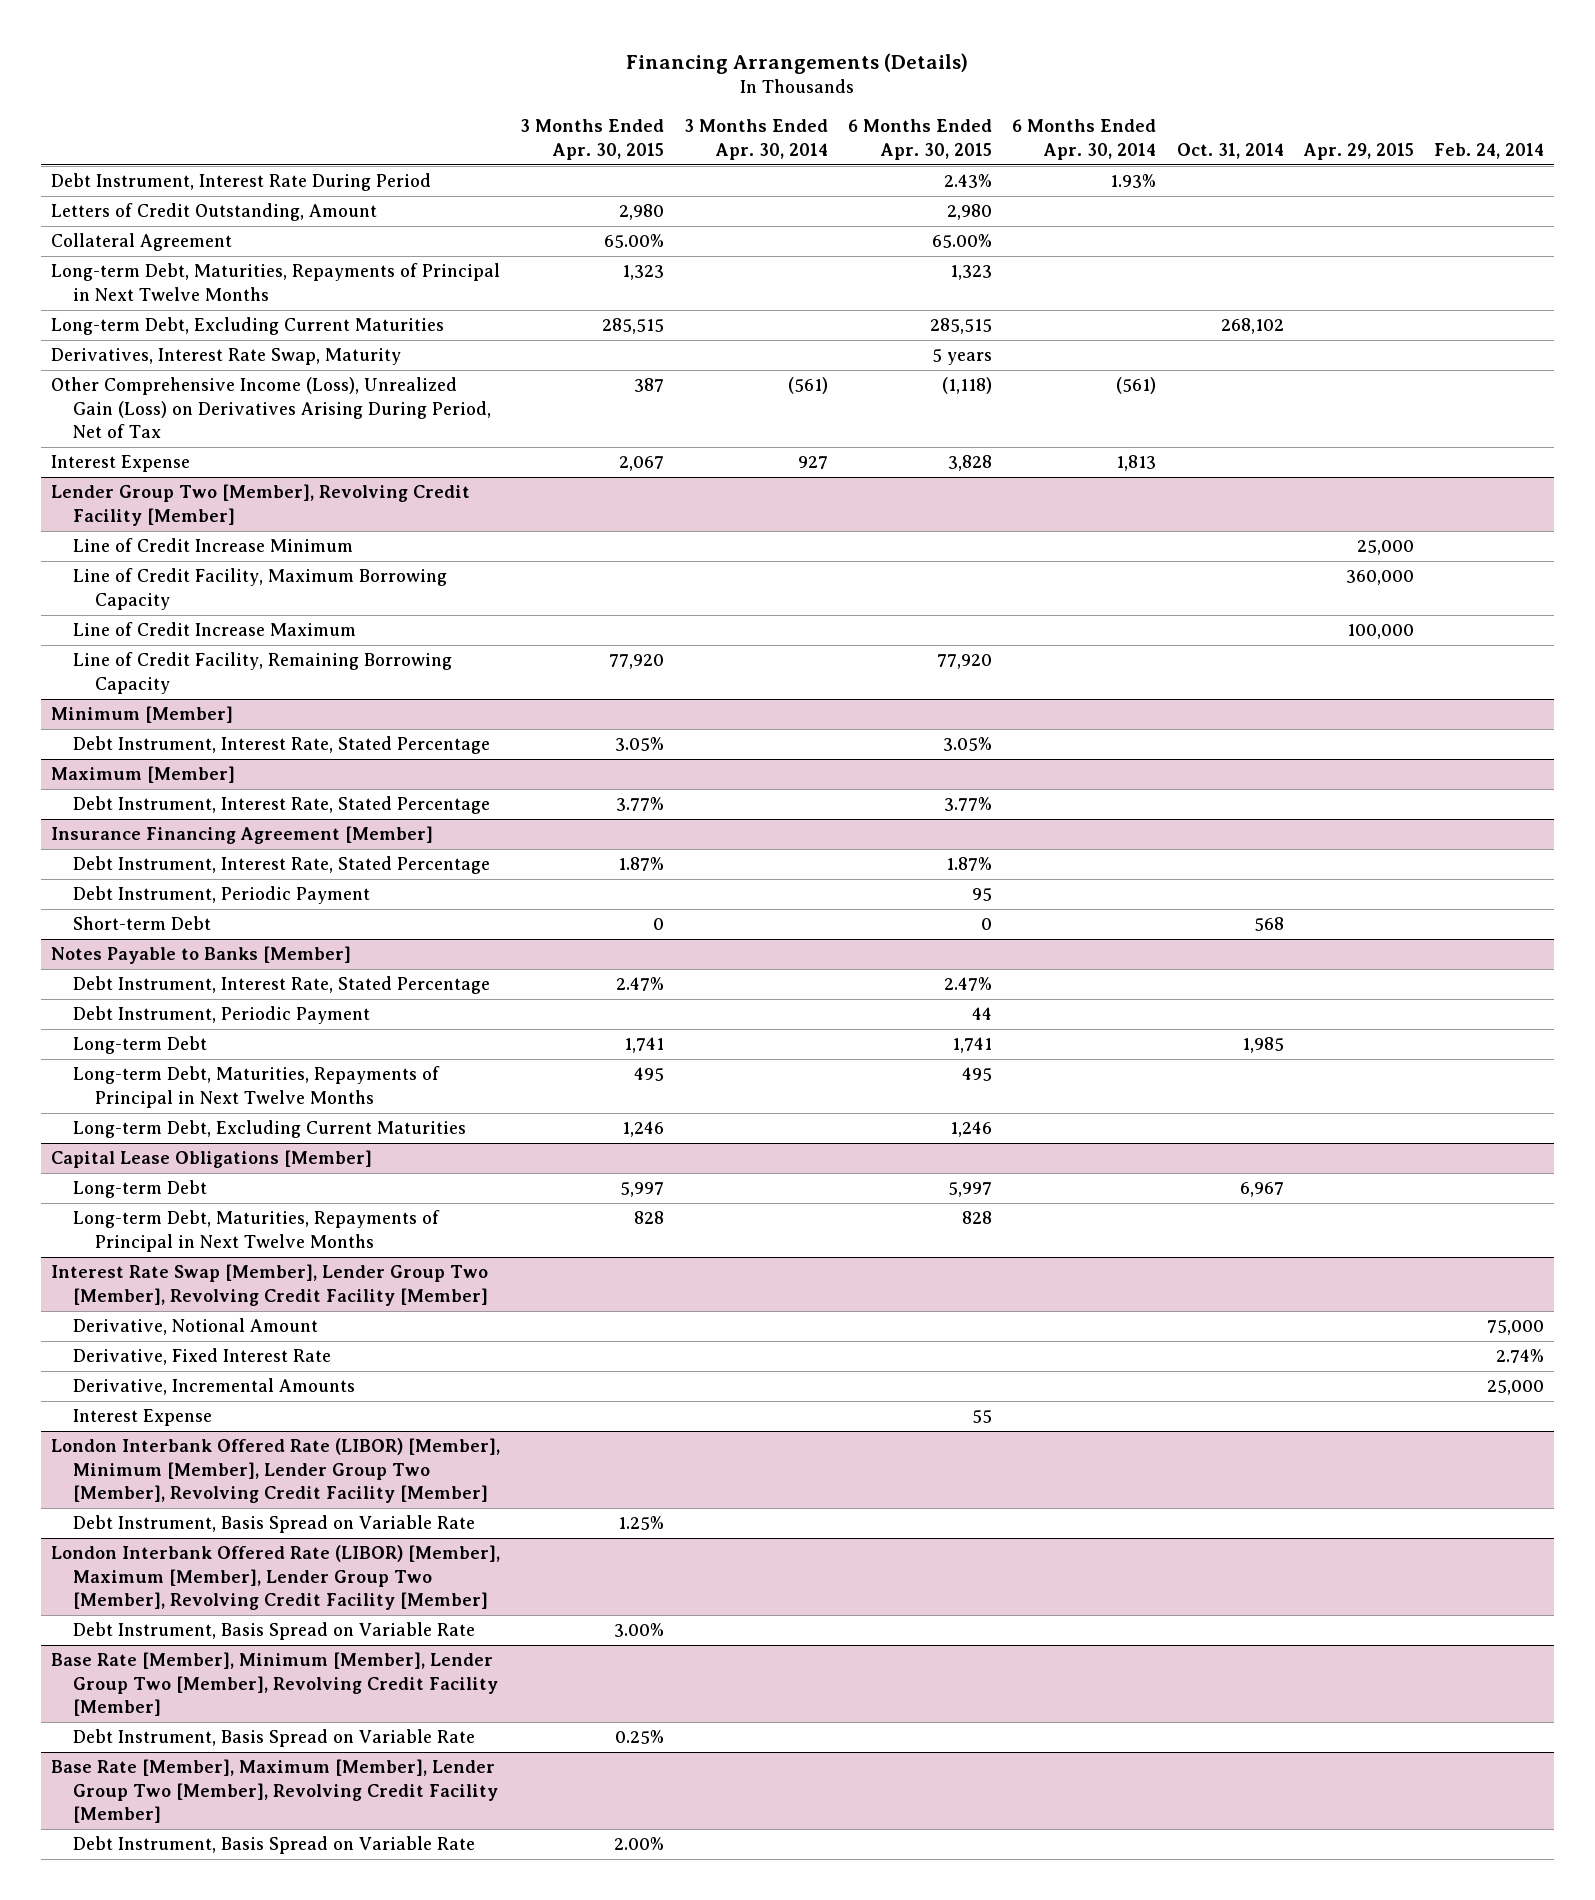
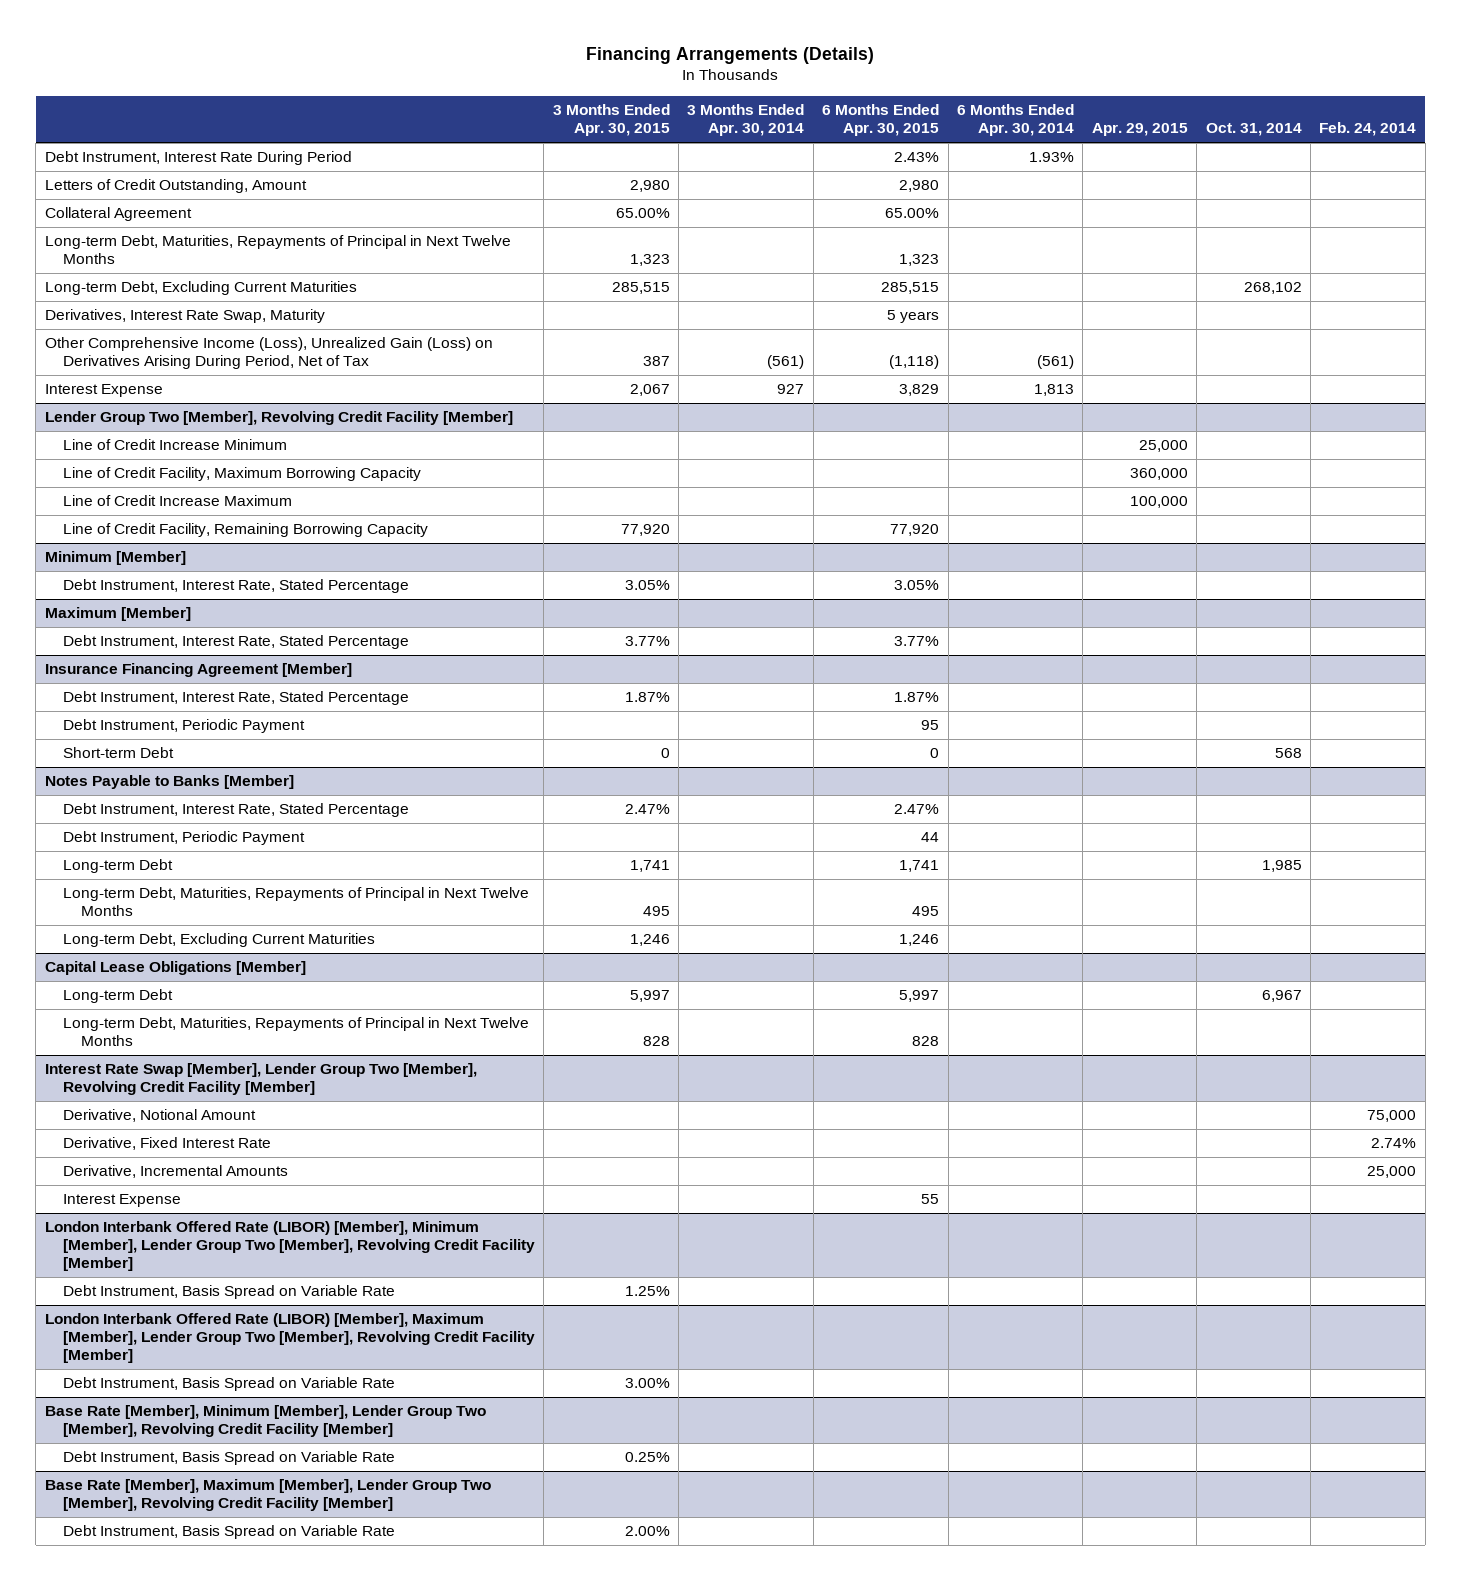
- | 3 Months Ended Apr. 30, 2015 | 3 Months Ended Apr. 30, 2014 | 6 Months Ended Apr. 30, 2015 | 6 Months Ended Apr. 30, 2014 | Oct. 31, 2014 | Apr. 29, 2015 | Feb. 24, 2014
+ | 3 Months Ended Apr. 30, 2015 | 3 Months Ended Apr. 30, 2014 | 6 Months Ended Apr. 30, 2015 | 6 Months Ended Apr. 30, 2014 | Apr. 29, 2015 | Oct. 31, 2014 | Feb. 24, 2014
- Interest Expense | 2,067 | 927 | 3,828 | 1,813 | | |
+ Interest Expense | 2,067 | 927 | 3,829 | 1,813 | | |

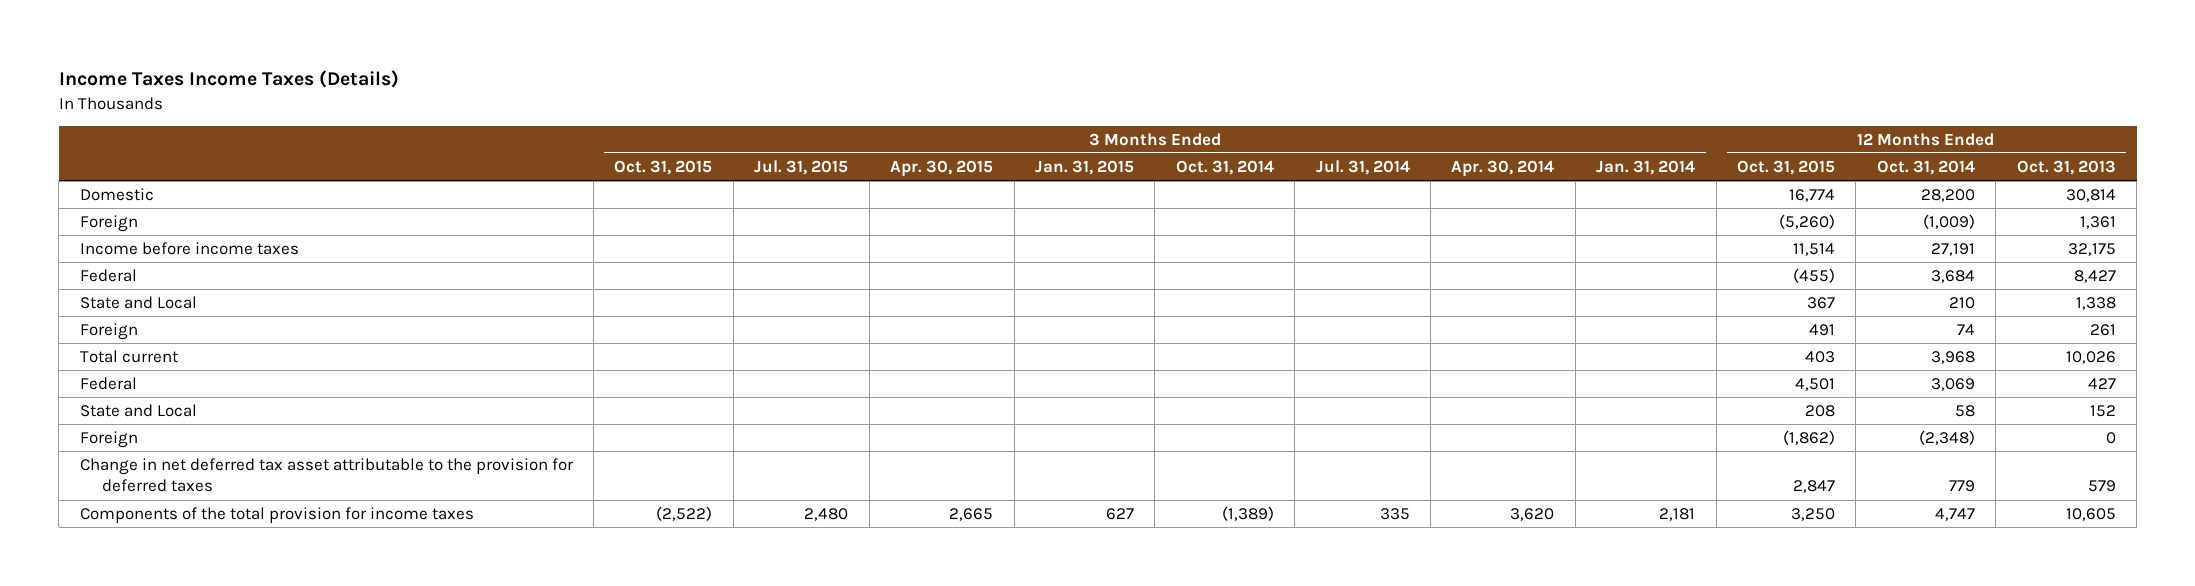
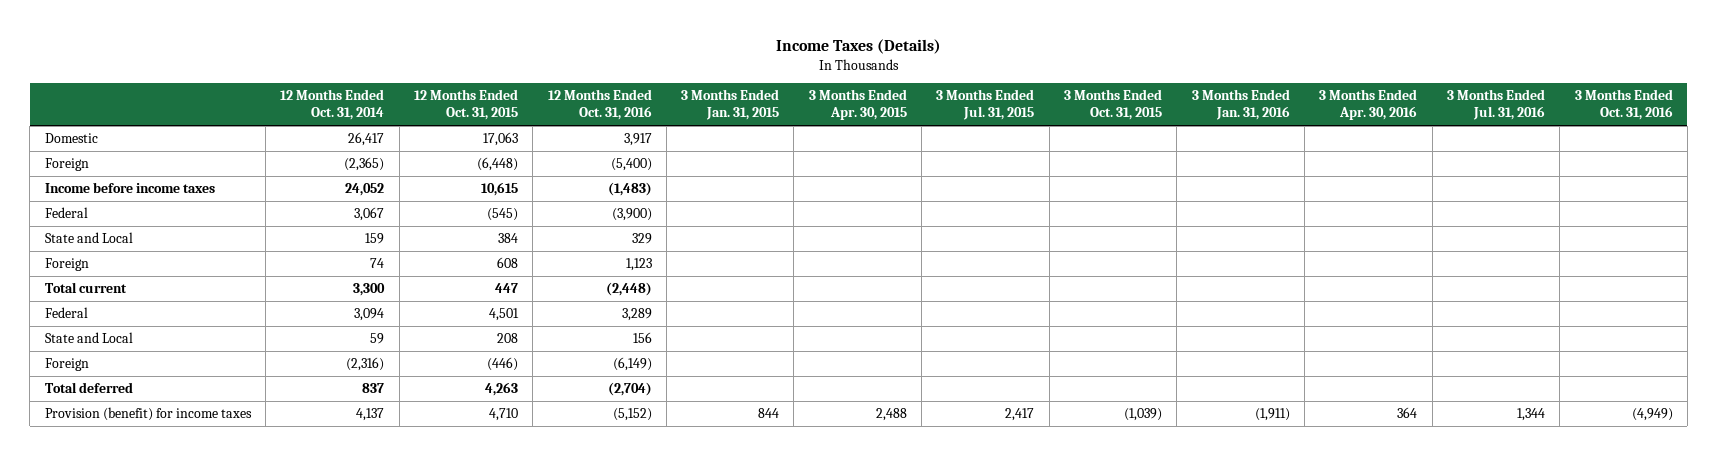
- Income Taxes Income Taxes (Details)
+ Income Taxes (Details)
- | 3 Months Ended Oct. 31, 2015 | 3 Months Ended Jul. 31, 2015 | 3 Months Ended Apr. 30, 2015 | 3 Months Ended Jan. 31, 2015 | 3 Months Ended Oct. 31, 2014 | 3 Months Ended Jul. 31, 2014 | 3 Months Ended Apr. 30, 2014 | 3 Months Ended Jan. 31, 2014 | 12 Months Ended Oct. 31, 2015 | 12 Months Ended Oct. 31, 2014 | 12 Months Ended Oct. 31, 2013
+ | 12 Months Ended Oct. 31, 2014 | 12 Months Ended Oct. 31, 2015 | 12 Months Ended Oct. 31, 2016 | 3 Months Ended Jan. 31, 2015 | 3 Months Ended Apr. 30, 2015 | 3 Months Ended Jul. 31, 2015 | 3 Months Ended Oct. 31, 2015 | 3 Months Ended Jan. 31, 2016 | 3 Months Ended Apr. 30, 2016 | 3 Months Ended Jul. 31, 2016 | 3 Months Ended Oct. 31, 2016
- Domestic | | | | | | | | | 16,774 | 28,200 | 30,814
- Foreign | | | | | | | | | (5,260) | (1,009) | 1,361
- Income before income taxes | | | | | | | | | 11,514 | 27,191 | 32,175
- Federal | | | | | | | | | (455) | 3,684 | 8,427
- State and Local | | | | | | | | | 367 | 210 | 1,338
- Foreign | | | | | | | | | 491 | 74 | 261
- Total current | | | | | | | | | 403 | 3,968 | 10,026
- Federal | | | | | | | | | 4,501 | 3,069 | 427
- State and Local | | | | | | | | | 208 | 58 | 152
- Foreign | | | | | | | | | (1,862) | (2,348) | 0
- Change in net deferred tax asset attributable to the provision for deferred taxes | | | | | | | | | 2,847 | 779 | 579
- Components of the total provision for income taxes | (2,522) | 2,480 | 2,665 | 627 | (1,389) | 335 | 3,620 | 2,181 | 3,250 | 4,747 | 10,605
+ Domestic | 26,417 | 17,063 | 3,917 | | | | | | | |
+ Foreign | (2,365) | (6,448) | (5,400) | | | | | | | |
+ Income before income taxes | 24,052 | 10,615 | (1,483) | | | | | | | |
+ Federal | 3,067 | (545) | (3,900) | | | | | | | |
+ State and Local | 159 | 384 | 329 | | | | | | | |
+ Foreign | 74 | 608 | 1,123 | | | | | | | |
+ Total current | 3,300 | 447 | (2,448) | | | | | | | |
+ Federal | 3,094 | 4,501 | 3,289 | | | | | | | |
+ State and Local | 59 | 208 | 156 | | | | | | | |
+ Foreign | (2,316) | (446) | (6,149) | | | | | | | |
+ Total deferred | 837 | 4,263 | (2,704) | | | | | | | |
+ Provision (benefit) for income taxes | 4,137 | 4,710 | (5,152) | 844 | 2,488 | 2,417 | (1,039) | (1,911) | 364 | 1,344 | (4,949)

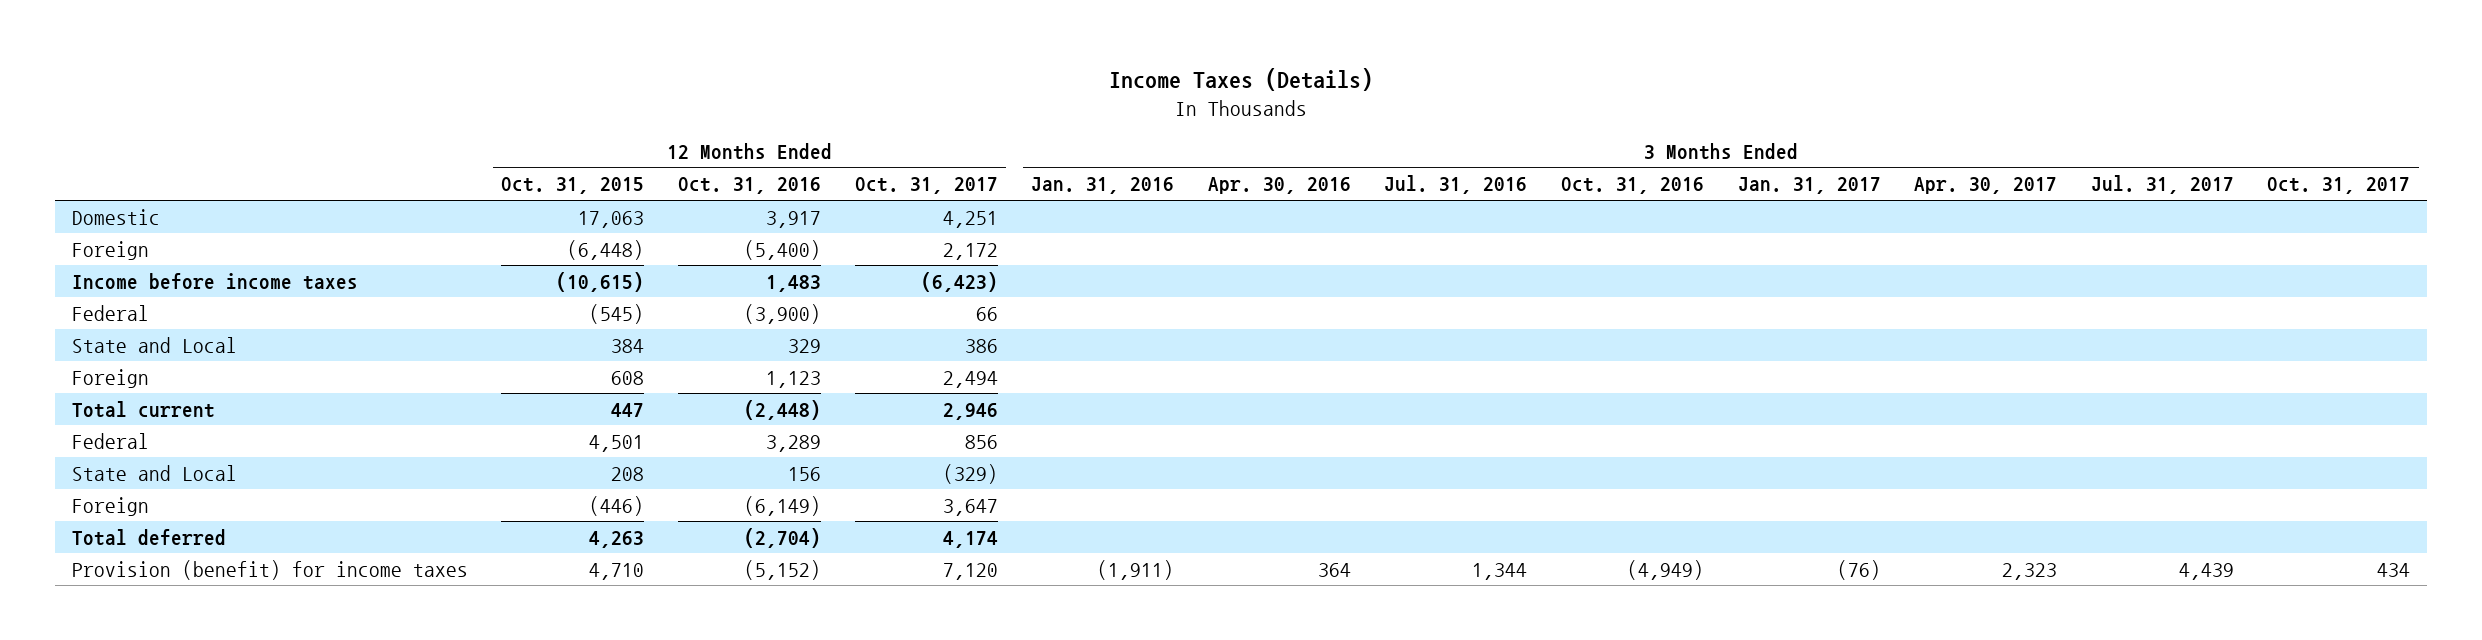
- | 12 Months Ended Oct. 31, 2014 | 12 Months Ended Oct. 31, 2015 | 12 Months Ended Oct. 31, 2016 | 3 Months Ended Jan. 31, 2015 | 3 Months Ended Apr. 30, 2015 | 3 Months Ended Jul. 31, 2015 | 3 Months Ended Oct. 31, 2015 | 3 Months Ended Jan. 31, 2016 | 3 Months Ended Apr. 30, 2016 | 3 Months Ended Jul. 31, 2016 | 3 Months Ended Oct. 31, 2016
+ | 12 Months Ended Oct. 31, 2015 | 12 Months Ended Oct. 31, 2016 | 12 Months Ended Oct. 31, 2017 | 3 Months Ended Jan. 31, 2016 | 3 Months Ended Apr. 30, 2016 | 3 Months Ended Jul. 31, 2016 | 3 Months Ended Oct. 31, 2016 | 3 Months Ended Jan. 31, 2017 | 3 Months Ended Apr. 30, 2017 | 3 Months Ended Jul. 31, 2017 | 3 Months Ended Oct. 31, 2017
- Income before income taxes | 24,052 | 10,615 | (1,483) | | | | | | | |
+ Income before income taxes | (10,615) | 1,483 | (6,423) | | | | | | | |

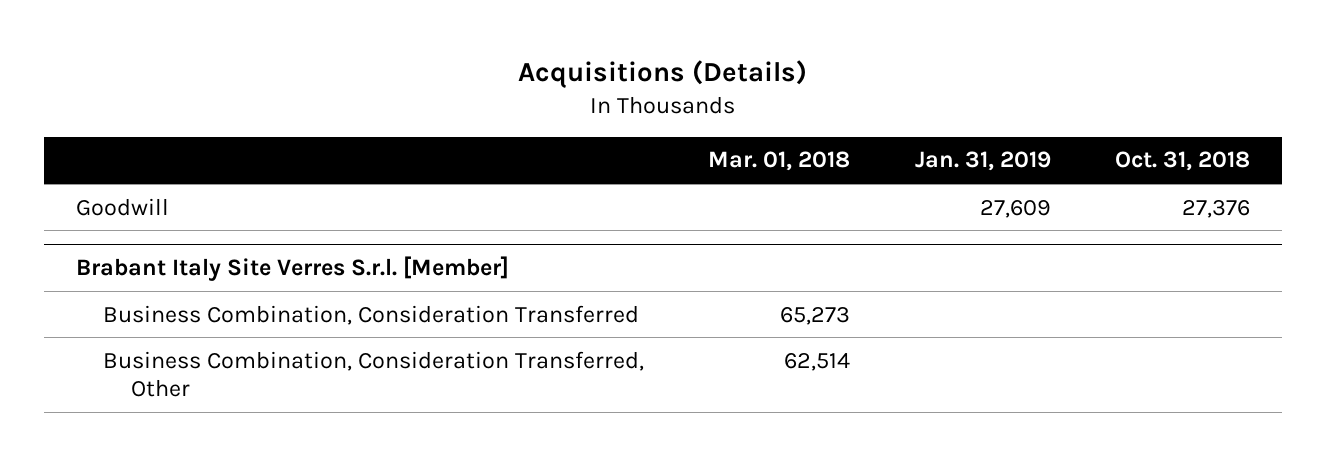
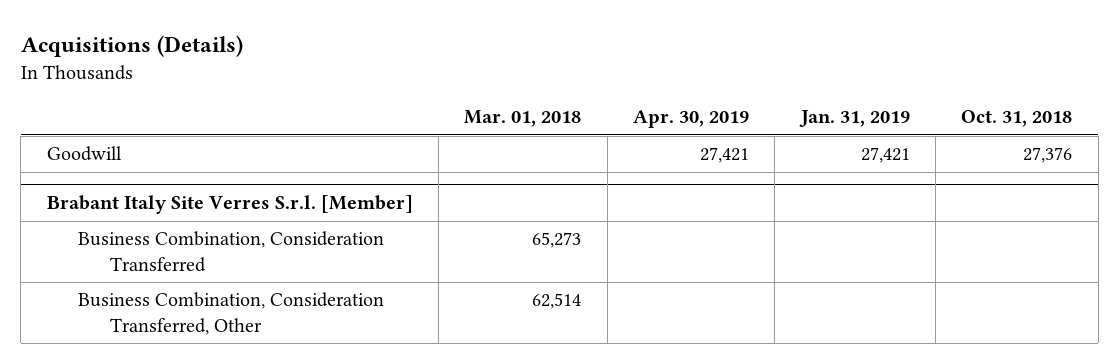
- | Mar. 01, 2018 | Jan. 31, 2019 | Oct. 31, 2018
+ | Mar. 01, 2018 | Apr. 30, 2019 | Jan. 31, 2019 | Oct. 31, 2018
- Goodwill | | 27,609 | 27,376
+ Goodwill | | 27,421 | 27,421 | 27,376

